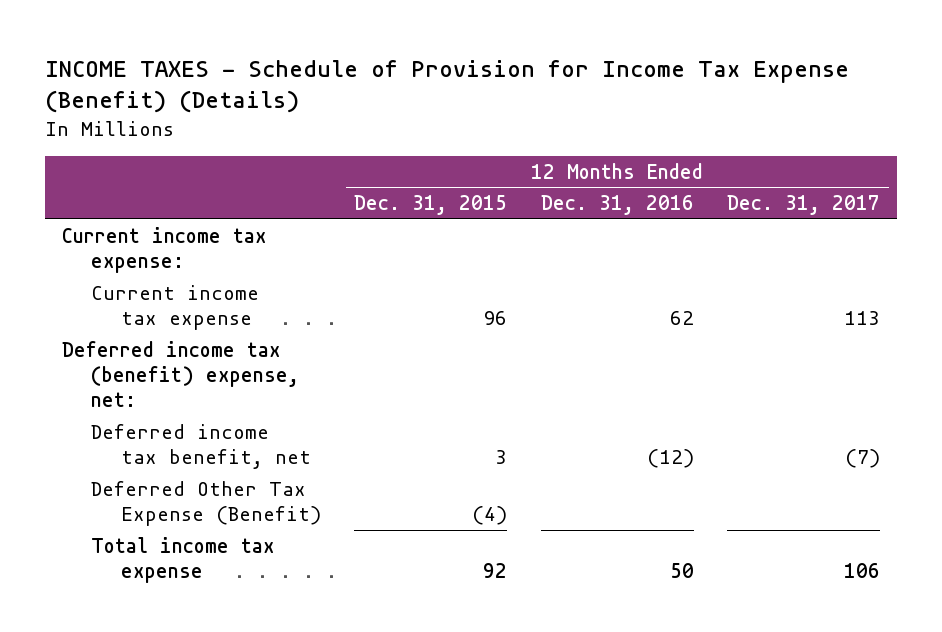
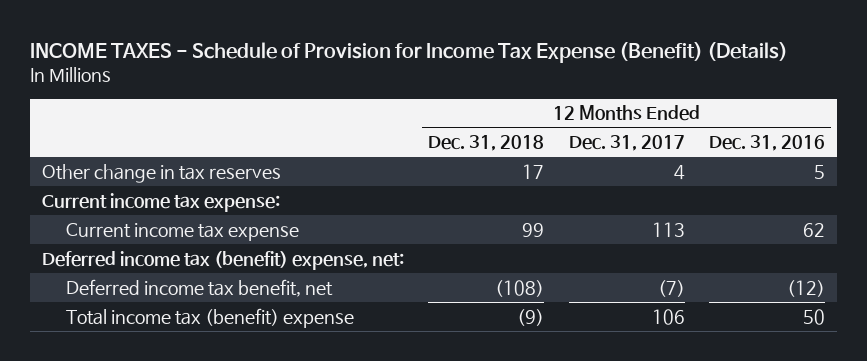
- | 12 Months Ended Dec. 31, 2015 | 12 Months Ended Dec. 31, 2016 | 12 Months Ended Dec. 31, 2017
+ | 12 Months Ended Dec. 31, 2018 | 12 Months Ended Dec. 31, 2017 | 12 Months Ended Dec. 31, 2016
+ Other change in tax reserves | 17 | 4 | 5
- Deferred Other Tax Expense (Benefit) | (4) | |
- Total income tax expense | 92 | 50 | 106
+ Total income tax (benefit) expense | (9) | 106 | 50

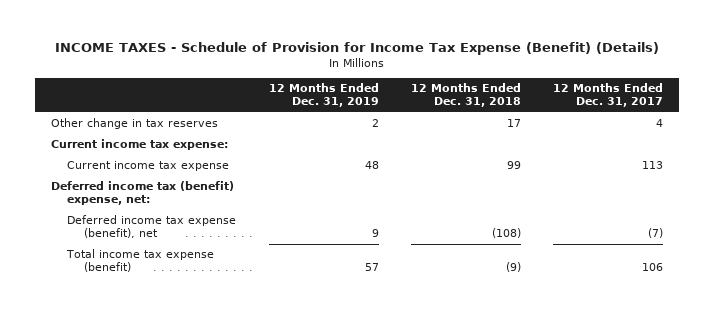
- | 12 Months Ended Dec. 31, 2018 | 12 Months Ended Dec. 31, 2017 | 12 Months Ended Dec. 31, 2016
+ | 12 Months Ended Dec. 31, 2019 | 12 Months Ended Dec. 31, 2018 | 12 Months Ended Dec. 31, 2017
- Deferred income tax benefit, net | (108) | (7) | (12)
- Total income tax (benefit) expense | (9) | 106 | 50
+ Deferred income tax expense (benefit), net | 9 | (108) | (7)
+ Total income tax expense (benefit) | 57 | (9) | 106

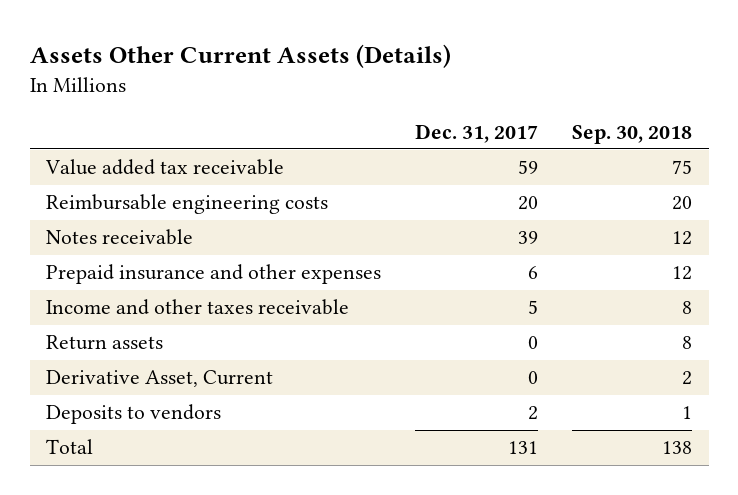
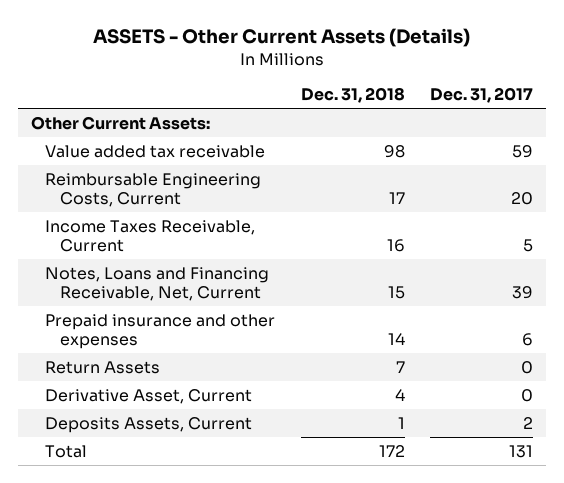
- Assets Other Current Assets (Details)
+ ASSETS - Other Current Assets (Details)
- | Dec. 31, 2017 | Sep. 30, 2018
+ | Dec. 31, 2018 | Dec. 31, 2017
+ Other Current Assets:
- Reimbursable engineering costs | 20 | 20
- Notes receivable | 39 | 12
+ Reimbursable Engineering Costs, Current | 17 | 20
+ Income Taxes Receivable, Current | 16 | 5
+ Notes, Loans and Financing Receivable, Net, Current | 15 | 39
- Income and other taxes receivable | 5 | 8
- Return assets | 0 | 8
+ Return Assets | 7 | 0
- Deposits to vendors | 2 | 1
+ Deposits Assets, Current | 1 | 2

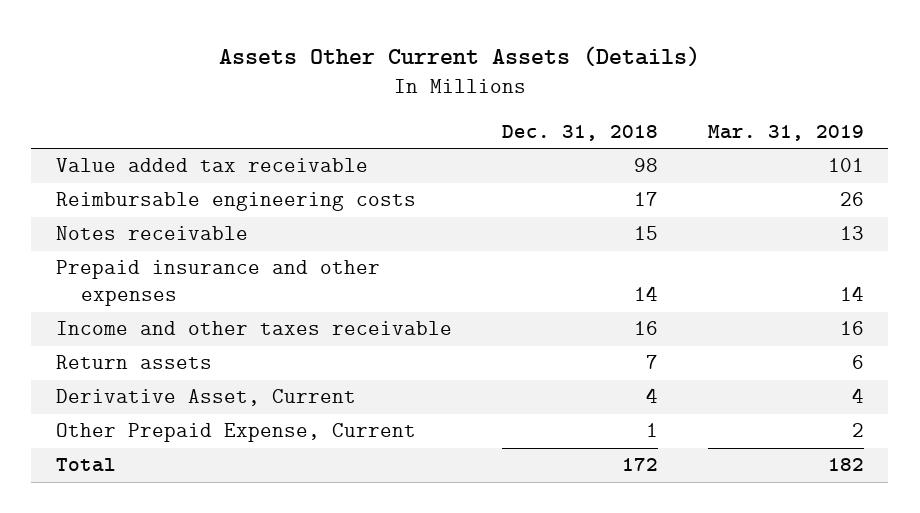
- ASSETS - Other Current Assets (Details)
+ Assets Other Current Assets (Details)
- | Dec. 31, 2018 | Dec. 31, 2017
+ | Dec. 31, 2018 | Mar. 31, 2019
- Other Current Assets:
- Reimbursable Engineering Costs, Current | 17 | 20
- Income Taxes Receivable, Current | 16 | 5
- Notes, Loans and Financing Receivable, Net, Current | 15 | 39
+ Reimbursable engineering costs | 17 | 26
+ Notes receivable | 15 | 13
- Return Assets | 7 | 0
+ Income and other taxes receivable | 16 | 16
+ Return assets | 7 | 6
- Deposits Assets, Current | 1 | 2
+ Other Prepaid Expense, Current | 1 | 2

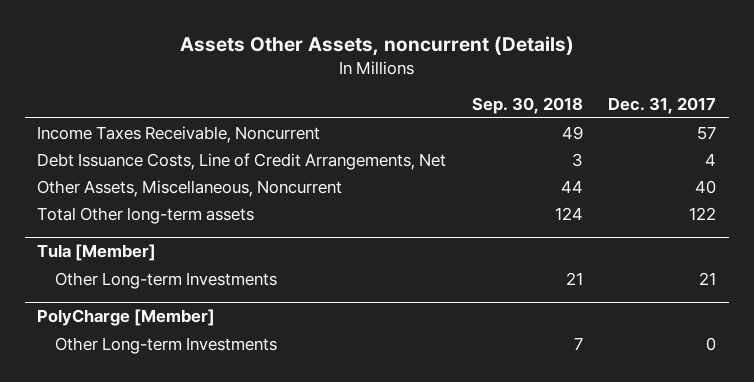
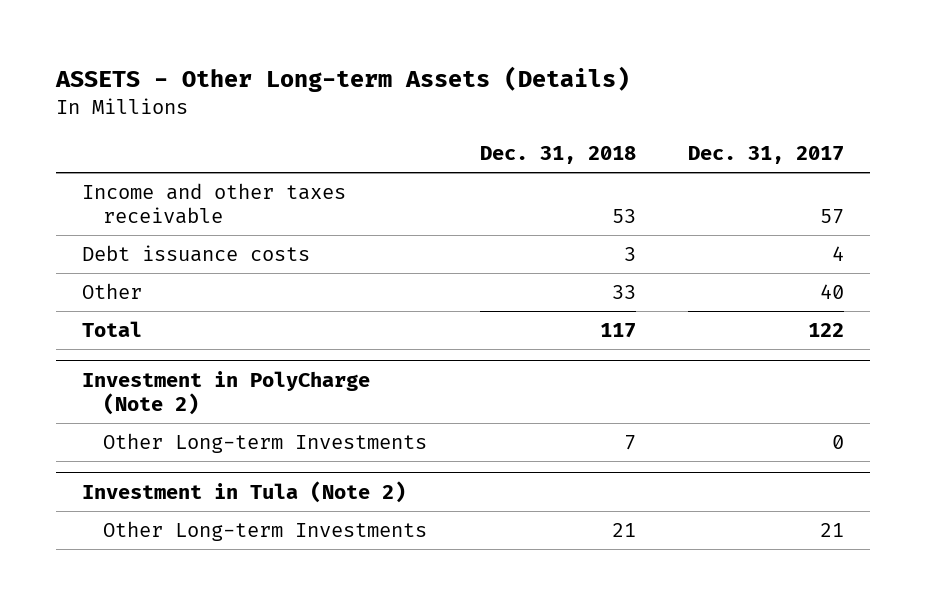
- Assets Other Assets, noncurrent (Details)
+ ASSETS - Other Long-term Assets (Details)
- | Sep. 30, 2018 | Dec. 31, 2017
+ | Dec. 31, 2018 | Dec. 31, 2017
- Income Taxes Receivable, Noncurrent | 49 | 57
- Debt Issuance Costs, Line of Credit Arrangements, Net | 3 | 4
- Other Assets, Miscellaneous, Noncurrent | 44 | 40
- Total Other long-term assets | 124 | 122
- Tula [Member]
- Other Long-term Investments | 21 | 21
- PolyCharge [Member]
+ Income and other taxes receivable | 53 | 57
+ Debt issuance costs | 3 | 4
+ Other | 33 | 40
+ Total | 117 | 122
+ Investment in PolyCharge (Note 2)
+ Investment in Tula (Note 2)
+ Other Long-term Investments | 21 | 21

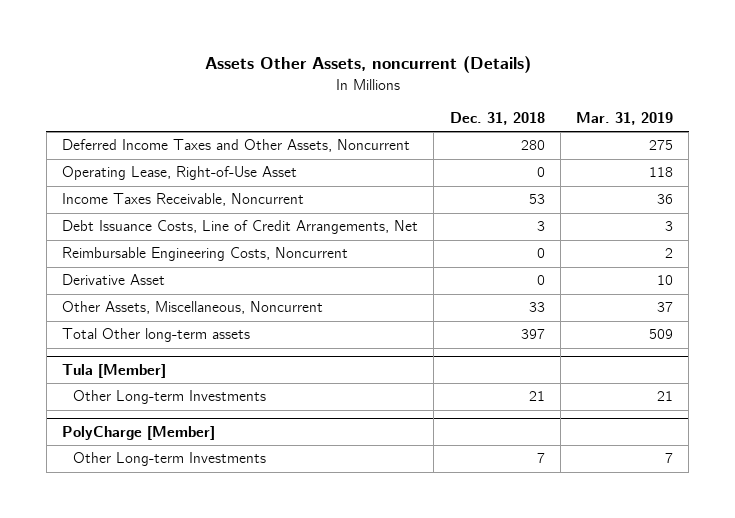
- ASSETS - Other Long-term Assets (Details)
+ Assets Other Assets, noncurrent (Details)
- | Dec. 31, 2018 | Dec. 31, 2017
+ | Dec. 31, 2018 | Mar. 31, 2019
- Income and other taxes receivable | 53 | 57
- Debt issuance costs | 3 | 4
- Other | 33 | 40
- Total | 117 | 122
- Investment in PolyCharge (Note 2)
- Other Long-term Investments | 7 | 0
- Investment in Tula (Note 2)
+ Deferred Income Taxes and Other Assets, Noncurrent | 280 | 275
+ Operating Lease, Right-of-Use Asset | 0 | 118
+ Income Taxes Receivable, Noncurrent | 53 | 36
+ Debt Issuance Costs, Line of Credit Arrangements, Net | 3 | 3
+ Reimbursable Engineering Costs, Noncurrent | 0 | 2
+ Derivative Asset | 0 | 10
+ Other Assets, Miscellaneous, Noncurrent | 33 | 37
+ Total Other long-term assets | 397 | 509
+ Tula [Member]
+ PolyCharge [Member]
+ Other Long-term Investments | 7 | 7

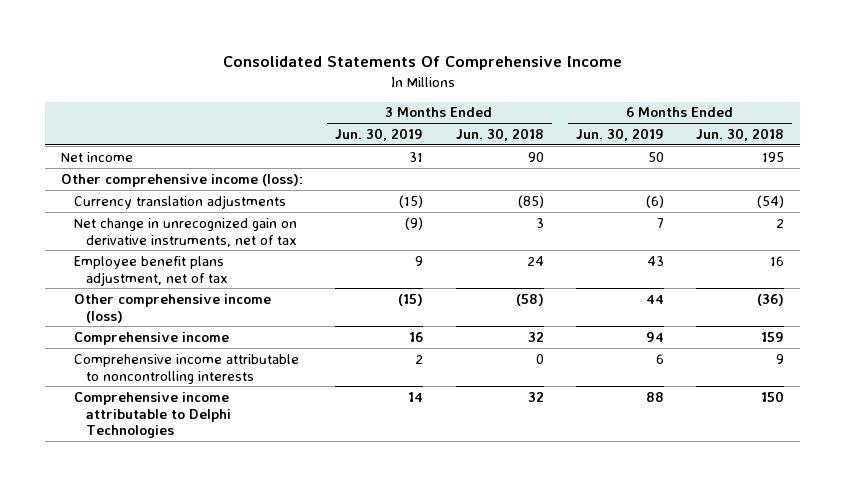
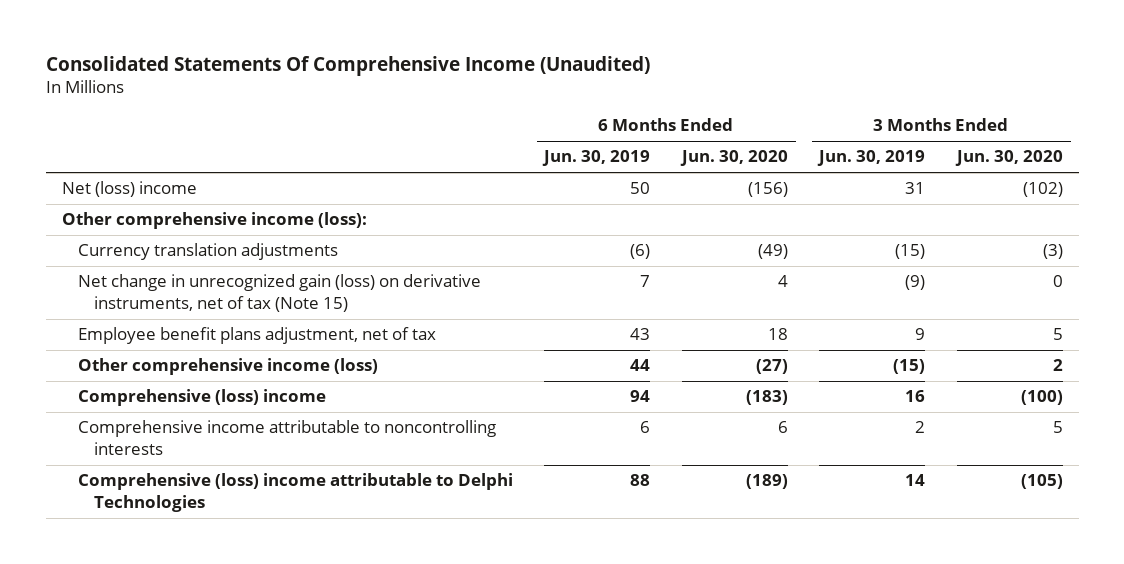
- Consolidated Statements Of Comprehensive Income
+ Consolidated Statements Of Comprehensive Income (Unaudited)
- | 3 Months Ended Jun. 30, 2019 | 3 Months Ended Jun. 30, 2018 | 6 Months Ended Jun. 30, 2019 | 6 Months Ended Jun. 30, 2018
+ | 6 Months Ended Jun. 30, 2019 | 6 Months Ended Jun. 30, 2020 | 3 Months Ended Jun. 30, 2019 | 3 Months Ended Jun. 30, 2020
- Net income | 31 | 90 | 50 | 195
+ Net (loss) income | 50 | (156) | 31 | (102)
- Net change in unrecognized gain on derivative instruments, net of tax | (9) | 3 | 7 | 2
+ Net change in unrecognized gain (loss) on derivative instruments, net of tax (Note 15) | 7 | 4 | (9) | 0
- Comprehensive income | 16 | 32 | 94 | 159
+ Comprehensive (loss) income | 94 | (183) | 16 | (100)
- Comprehensive income attributable to Delphi Technologies | 14 | 32 | 88 | 150
+ Comprehensive (loss) income attributable to Delphi Technologies | 88 | (189) | 14 | (105)

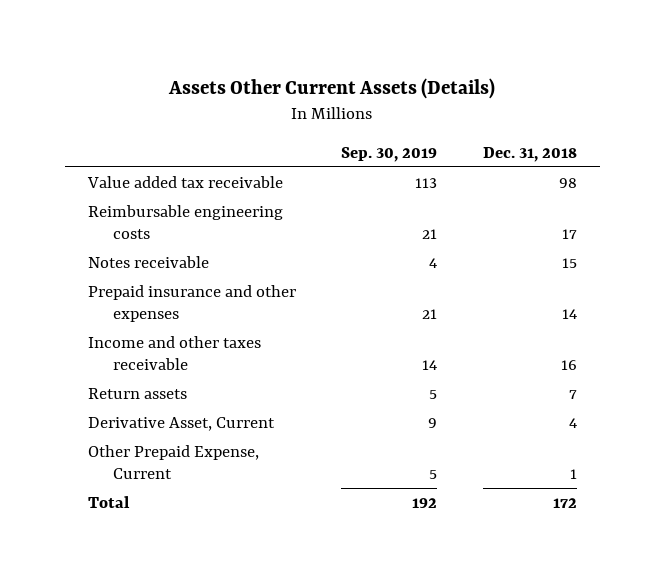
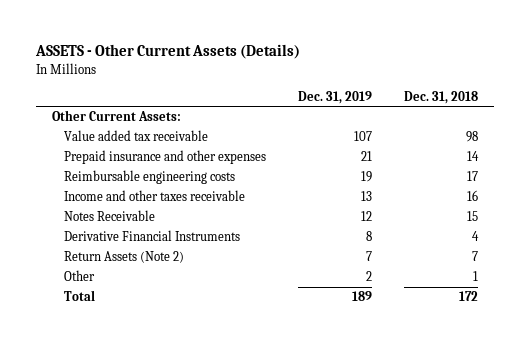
- Assets Other Current Assets (Details)
+ ASSETS - Other Current Assets (Details)
- | Sep. 30, 2019 | Dec. 31, 2018
+ | Dec. 31, 2019 | Dec. 31, 2018
+ Other Current Assets:
- Notes receivable | 4 | 15
moved down: Reimbursable engineering costs | 19 | 17
- Return assets | 5 | 7
- Derivative Asset, Current | 9 | 4
- Other Prepaid Expense, Current | 5 | 1
+ Notes Receivable | 12 | 15
+ Derivative Financial Instruments | 8 | 4
+ Return Assets (Note 2) | 7 | 7
+ Other | 2 | 1

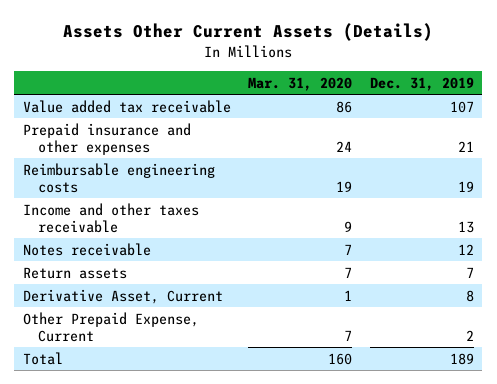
- ASSETS - Other Current Assets (Details)
+ Assets Other Current Assets (Details)
- | Dec. 31, 2019 | Dec. 31, 2018
+ | Mar. 31, 2020 | Dec. 31, 2019
- Other Current Assets:
- Notes Receivable | 12 | 15
- Derivative Financial Instruments | 8 | 4
- Return Assets (Note 2) | 7 | 7
- Other | 2 | 1
+ Notes receivable | 7 | 12
+ Return assets | 7 | 7
+ Derivative Asset, Current | 1 | 8
+ Other Prepaid Expense, Current | 7 | 2

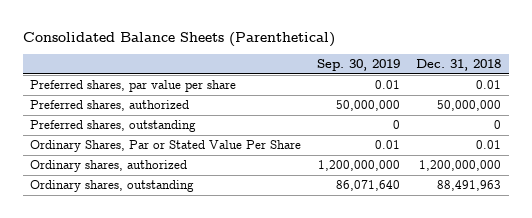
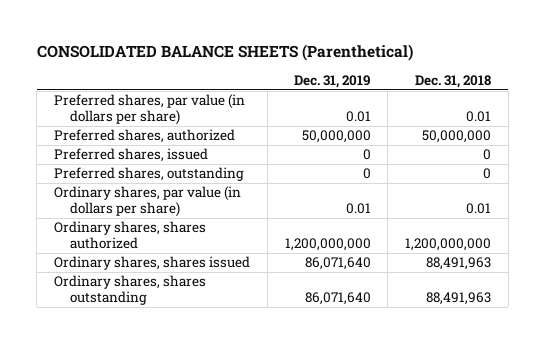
- Consolidated Balance Sheets (Parenthetical)
+ CONSOLIDATED BALANCE SHEETS (Parenthetical)
- | Sep. 30, 2019 | Dec. 31, 2018
+ | Dec. 31, 2019 | Dec. 31, 2018
- Preferred shares, par value per share | 0.01 | 0.01
+ Preferred shares, par value (in dollars per share) | 0.01 | 0.01
+ Preferred shares, issued | 0 | 0
- Ordinary Shares, Par or Stated Value Per Share | 0.01 | 0.01
- Ordinary shares, authorized | 1,200,000,000 | 1,200,000,000
- Ordinary shares, outstanding | 86,071,640 | 88,491,963
+ Ordinary shares, par value (in dollars per share) | 0.01 | 0.01
+ Ordinary shares, shares authorized | 1,200,000,000 | 1,200,000,000
+ Ordinary shares, shares issued | 86,071,640 | 88,491,963
+ Ordinary shares, shares outstanding | 86,071,640 | 88,491,963

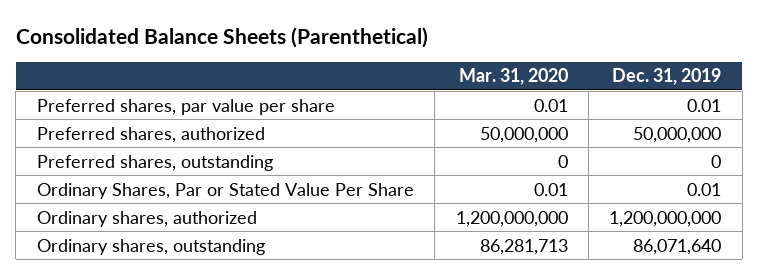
- CONSOLIDATED BALANCE SHEETS (Parenthetical)
+ Consolidated Balance Sheets (Parenthetical)
- | Dec. 31, 2019 | Dec. 31, 2018
+ | Mar. 31, 2020 | Dec. 31, 2019
- Preferred shares, par value (in dollars per share) | 0.01 | 0.01
+ Preferred shares, par value per share | 0.01 | 0.01
- Preferred shares, issued | 0 | 0
- Ordinary shares, par value (in dollars per share) | 0.01 | 0.01
- Ordinary shares, shares authorized | 1,200,000,000 | 1,200,000,000
- Ordinary shares, shares issued | 86,071,640 | 88,491,963
- Ordinary shares, shares outstanding | 86,071,640 | 88,491,963
+ Ordinary Shares, Par or Stated Value Per Share | 0.01 | 0.01
+ Ordinary shares, authorized | 1,200,000,000 | 1,200,000,000
+ Ordinary shares, outstanding | 86,281,713 | 86,071,640

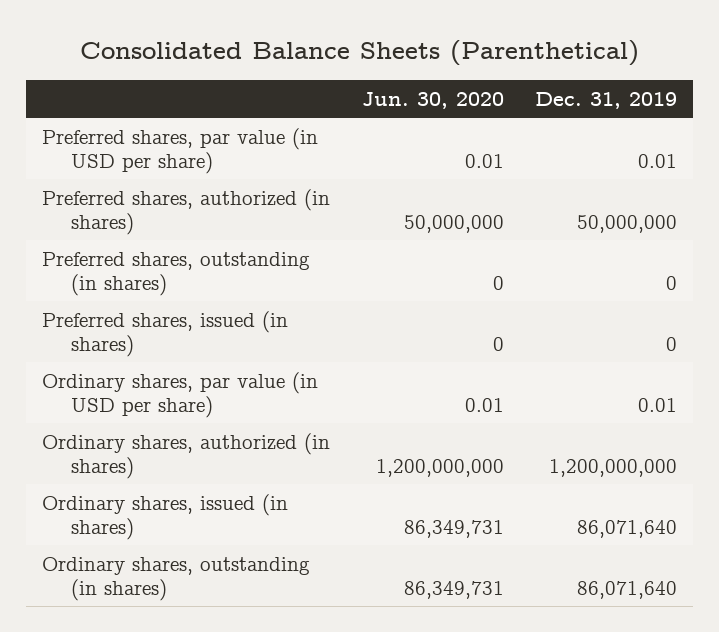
- | Mar. 31, 2020 | Dec. 31, 2019
+ | Jun. 30, 2020 | Dec. 31, 2019
- Preferred shares, par value per share | 0.01 | 0.01
- Preferred shares, authorized | 50,000,000 | 50,000,000
- Preferred shares, outstanding | 0 | 0
- Ordinary Shares, Par or Stated Value Per Share | 0.01 | 0.01
- Ordinary shares, authorized | 1,200,000,000 | 1,200,000,000
- Ordinary shares, outstanding | 86,281,713 | 86,071,640
+ Preferred shares, par value (in USD per share) | 0.01 | 0.01
+ Preferred shares, authorized (in shares) | 50,000,000 | 50,000,000
+ Preferred shares, outstanding (in shares) | 0 | 0
+ Preferred shares, issued (in shares) | 0 | 0
+ Ordinary shares, par value (in USD per share) | 0.01 | 0.01
+ Ordinary shares, authorized (in shares) | 1,200,000,000 | 1,200,000,000
+ Ordinary shares, issued (in shares) | 86,349,731 | 86,071,640
+ Ordinary shares, outstanding (in shares) | 86,349,731 | 86,071,640

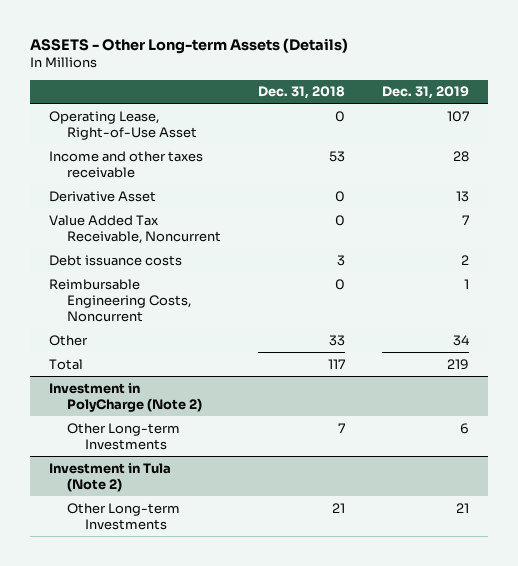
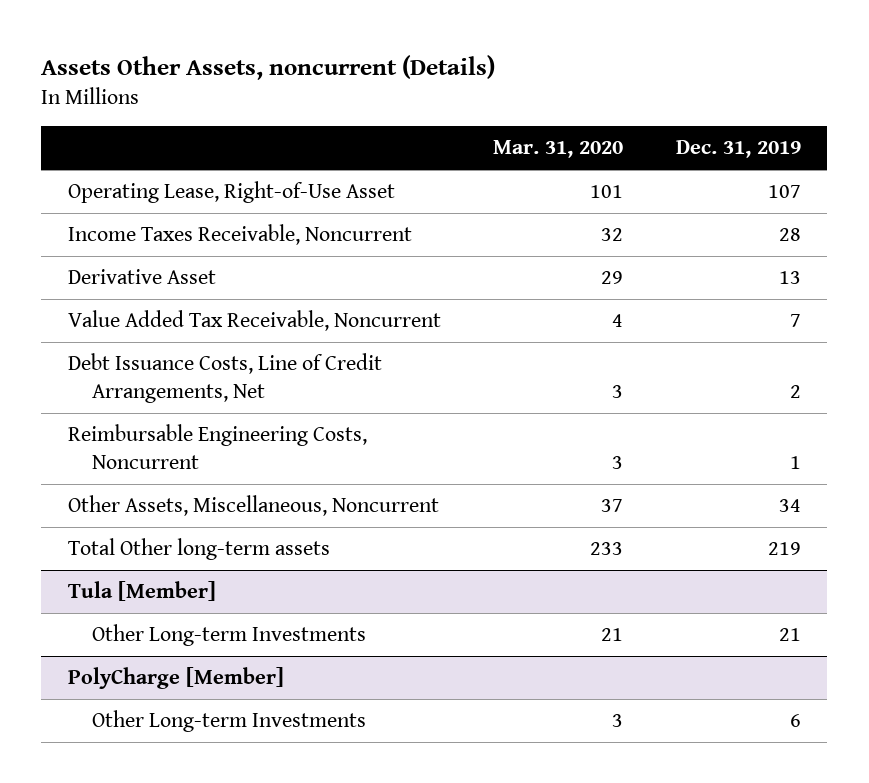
- ASSETS - Other Long-term Assets (Details)
+ Assets Other Assets, noncurrent (Details)
- | Dec. 31, 2018 | Dec. 31, 2019
+ | Mar. 31, 2020 | Dec. 31, 2019
- Income and other taxes receivable | 53 | 28
+ Income Taxes Receivable, Noncurrent | 32 | 28
- Debt issuance costs | 3 | 2
+ Debt Issuance Costs, Line of Credit Arrangements, Net | 3 | 2
- Other | 33 | 34
- Total | 117 | 219
- Investment in PolyCharge (Note 2)
- Other Long-term Investments | 7 | 6
- Investment in Tula (Note 2)
+ Other Assets, Miscellaneous, Noncurrent | 37 | 34
+ Total Other long-term assets | 233 | 219
+ Tula [Member]
+ PolyCharge [Member]
+ Other Long-term Investments | 3 | 6

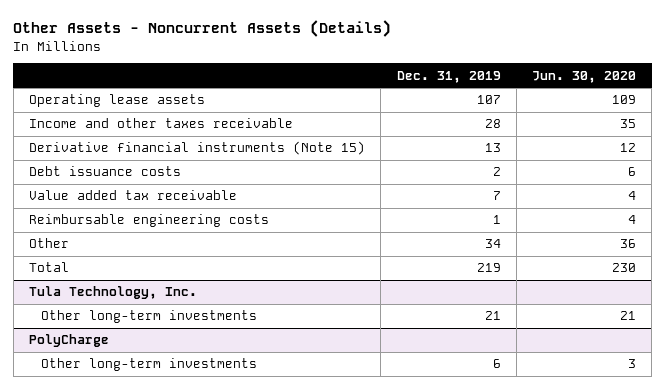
- Assets Other Assets, noncurrent (Details)
+ Other Assets - Noncurrent Assets (Details)
- | Mar. 31, 2020 | Dec. 31, 2019
+ | Dec. 31, 2019 | Jun. 30, 2020
- Operating Lease, Right-of-Use Asset | 101 | 107
- Income Taxes Receivable, Noncurrent | 32 | 28
- Derivative Asset | 29 | 13
- Value Added Tax Receivable, Noncurrent | 4 | 7
- Debt Issuance Costs, Line of Credit Arrangements, Net | 3 | 2
- Reimbursable Engineering Costs, Noncurrent | 3 | 1
- Other Assets, Miscellaneous, Noncurrent | 37 | 34
- Total Other long-term assets | 233 | 219
- Tula [Member]
- Other Long-term Investments | 21 | 21
- PolyCharge [Member]
- Other Long-term Investments | 3 | 6
+ Operating lease assets | 107 | 109
+ Income and other taxes receivable | 28 | 35
+ Derivative financial instruments (Note 15) | 13 | 12
+ Debt issuance costs | 2 | 6
+ Value added tax receivable | 7 | 4
+ Reimbursable engineering costs | 1 | 4
+ Other | 34 | 36
+ Total | 219 | 230
+ Tula Technology, Inc.
+ Other long-term investments | 21 | 21
+ PolyCharge
+ Other long-term investments | 6 | 3

